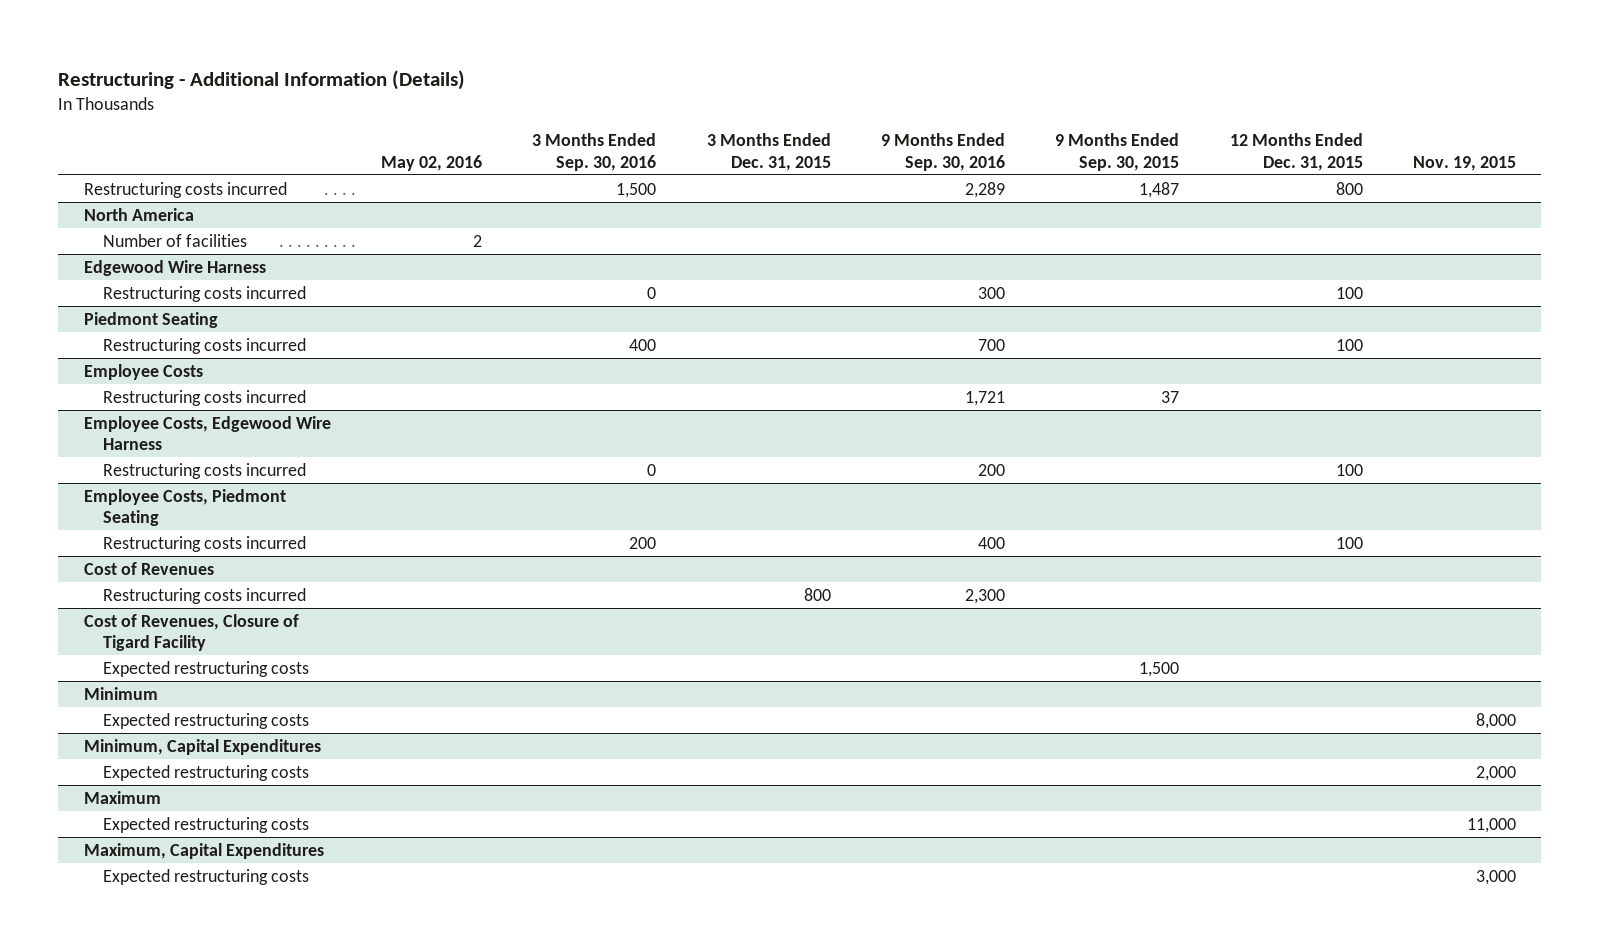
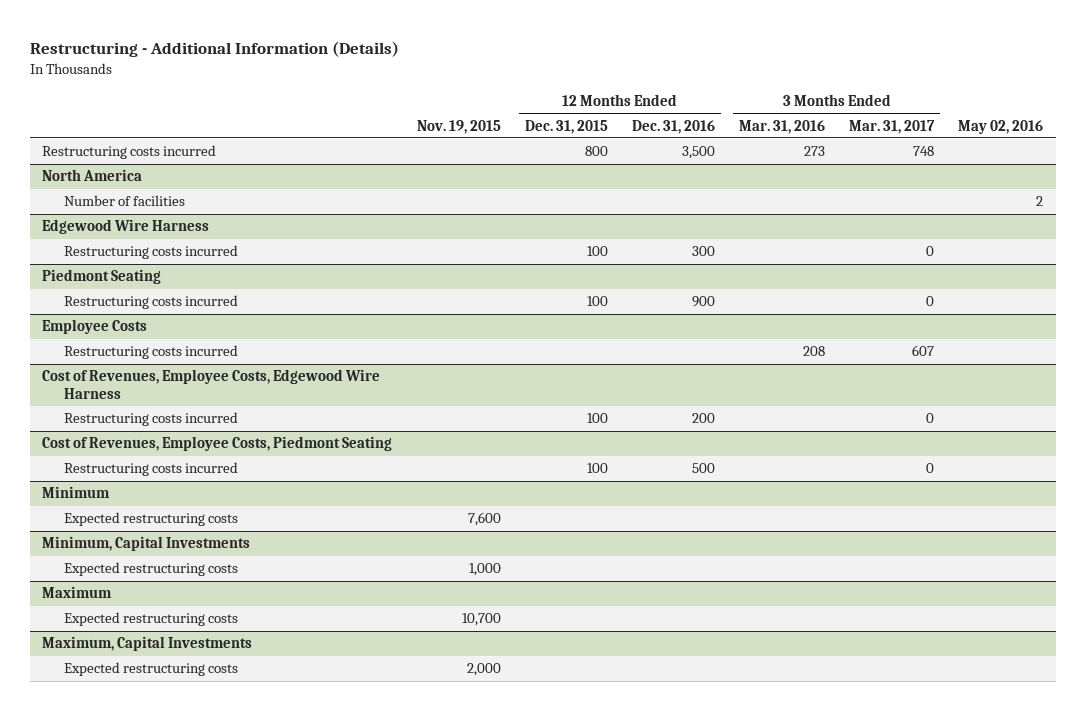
- | May 02, 2016 | 3 Months Ended Sep. 30, 2016 | 3 Months Ended Dec. 31, 2015 | 9 Months Ended Sep. 30, 2016 | 9 Months Ended Sep. 30, 2015 | 12 Months Ended Dec. 31, 2015 | Nov. 19, 2015
+ | Nov. 19, 2015 | 12 Months Ended Dec. 31, 2015 | 12 Months Ended Dec. 31, 2016 | 3 Months Ended Mar. 31, 2016 | 3 Months Ended Mar. 31, 2017 | May 02, 2016
- Employee Costs, Edgewood Wire Harness
+ Cost of Revenues, Employee Costs, Edgewood Wire Harness
- Employee Costs, Piedmont Seating
+ Cost of Revenues, Employee Costs, Piedmont Seating
- Cost of Revenues
- Restructuring costs incurred | | | 800 | 2,300 | | |
- Cost of Revenues, Closure of Tigard Facility
- Expected restructuring costs | | | | | 1,500 | |
@ Minimum
- Expected restructuring costs | | | | | | | 8,000
- Minimum, Capital Expenditures
- Expected restructuring costs | | | | | | | 2,000
@ Minimum
+ Expected restructuring costs | 7,600 | | | | |
+ Minimum, Capital Investments
+ Expected restructuring costs | 1,000 | | | | |
@ Maximum
- Expected restructuring costs | | | | | | | 11,000
- Maximum, Capital Expenditures
- Expected restructuring costs | | | | | | | 3,000
@ Maximum
+ Expected restructuring costs | 10,700 | | | | |
+ Maximum, Capital Investments
+ Expected restructuring costs | 2,000 | | | | |

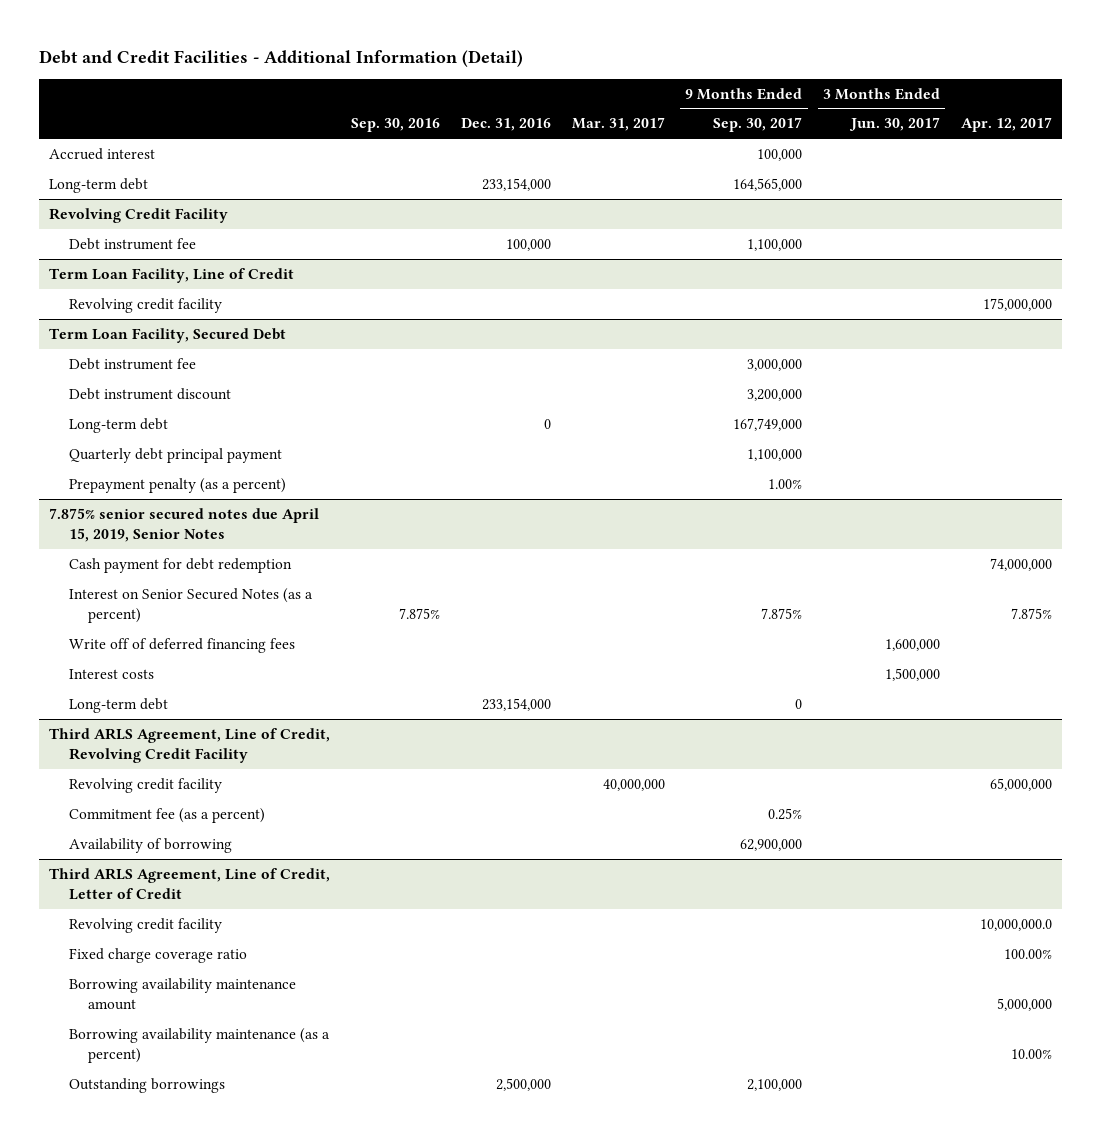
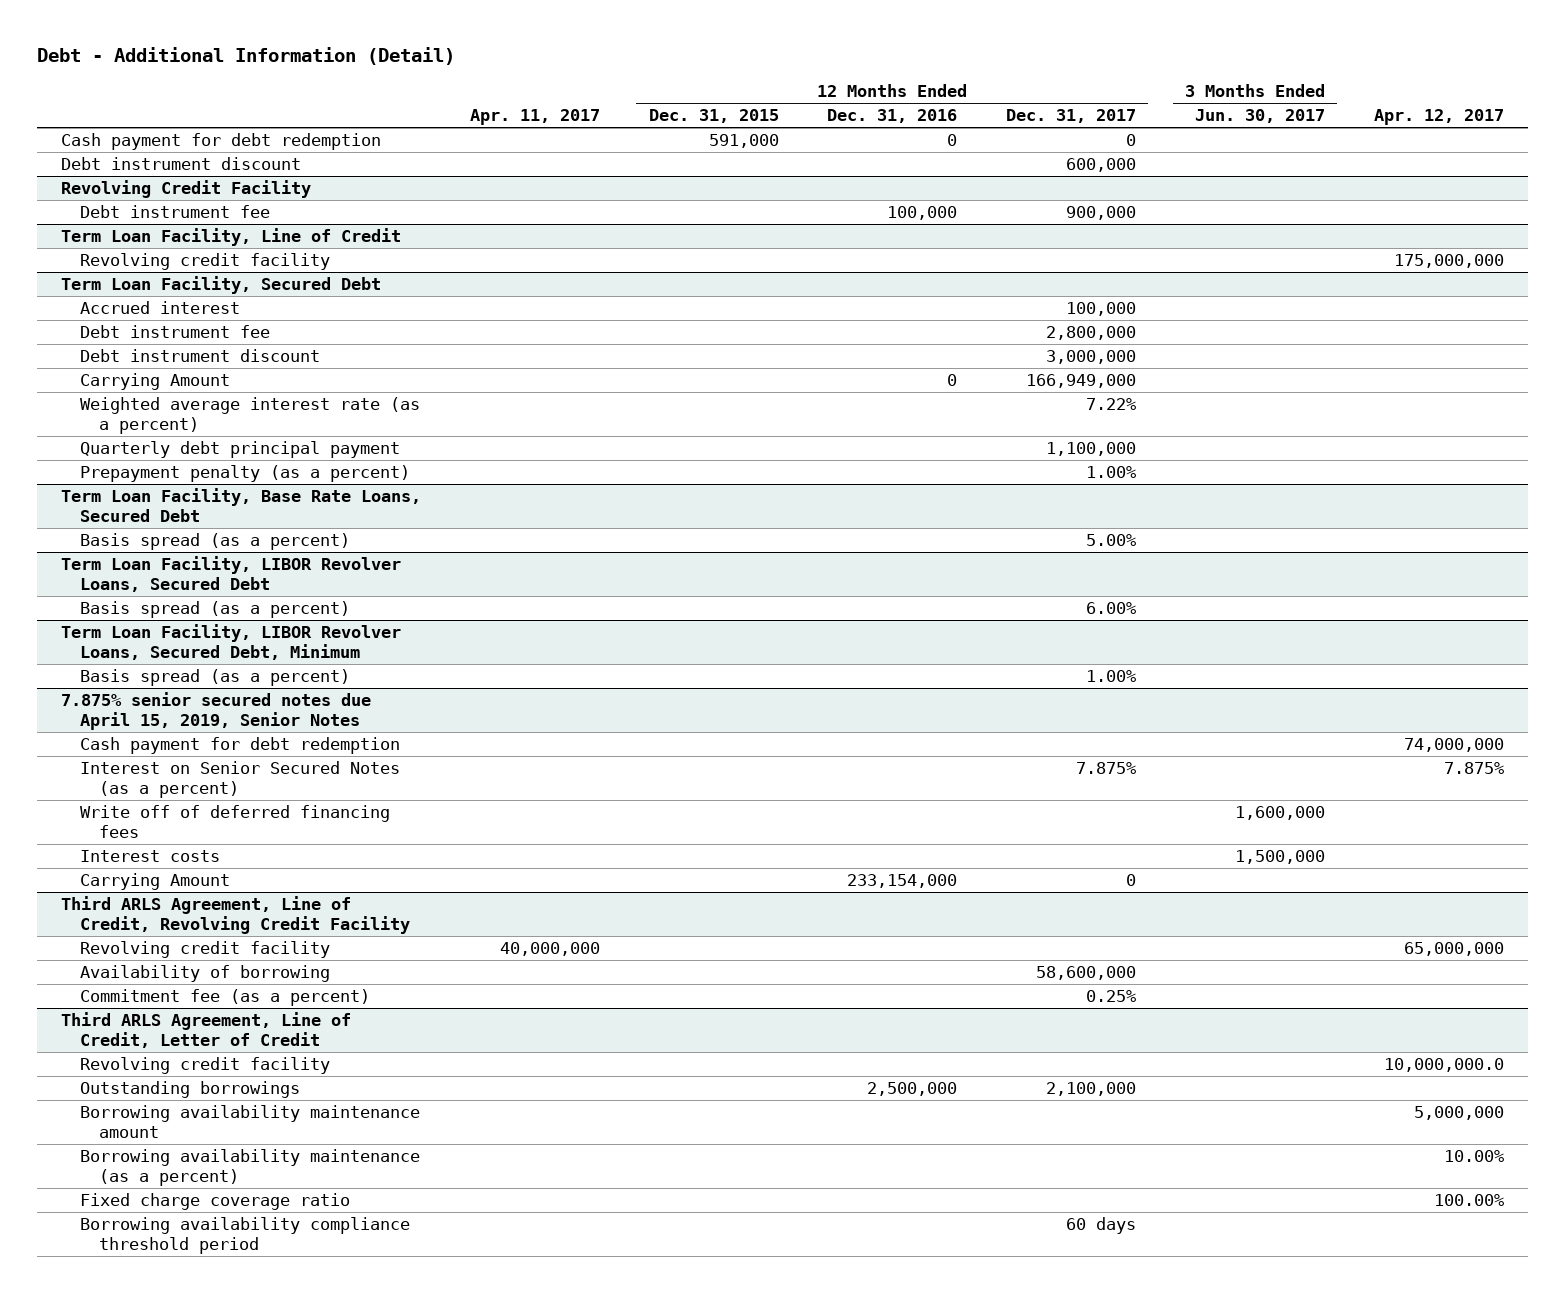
- Debt and Credit Facilities - Additional Information (Detail)
+ Debt - Additional Information (Detail)
- | Sep. 30, 2016 | Dec. 31, 2016 | Mar. 31, 2017 | 9 Months Ended Sep. 30, 2017 | 3 Months Ended Jun. 30, 2017 | Apr. 12, 2017
+ | Apr. 11, 2017 | 12 Months Ended Dec. 31, 2015 | 12 Months Ended Dec. 31, 2016 | 12 Months Ended Dec. 31, 2017 | 3 Months Ended Jun. 30, 2017 | Apr. 12, 2017
- Accrued interest | | | | 100,000 | |
- Long-term debt | | 233,154,000 | | 164,565,000 | |
+ Cash payment for debt redemption | | 591,000 | 0 | 0 | |
+ Debt instrument discount | | | | 600,000 | |
@ Term Loan Facility, Secured Debt
+ Accrued interest | | | | 100,000 | |
- Long-term debt | | 0 | | 167,749,000 | |
+ Carrying Amount | | | 0 | 166,949,000 | |
+ Weighted average interest rate (as a percent) | | | | 7.22% | |
+ Term Loan Facility, Base Rate Loans, Secured Debt
+ Basis spread (as a percent) | | | | 5.00% | |
+ Term Loan Facility, LIBOR Revolver Loans, Secured Debt
+ Basis spread (as a percent) | | | | 6.00% | |
+ Term Loan Facility, LIBOR Revolver Loans, Secured Debt, Minimum
+ Basis spread (as a percent) | | | | 1.00% | |
@ 7.875% senior secured notes due April 15, 2019, Senior Notes
- Long-term debt | | 233,154,000 | | 0 | |
+ Carrying Amount | | | 233,154,000 | 0 | |
@ Third ARLS Agreement, Line of Credit, Revolving Credit Facility
moved down: Commitment fee (as a percent) | | | | 0.25% | |
@ Third ARLS Agreement, Line of Credit, Letter of Credit
moved up: Outstanding borrowings | | | 2,500,000 | 2,100,000 | |
moved down: Fixed charge coverage ratio | | | | | | 100.00%
+ Borrowing availability compliance threshold period | | | | 60 days | |

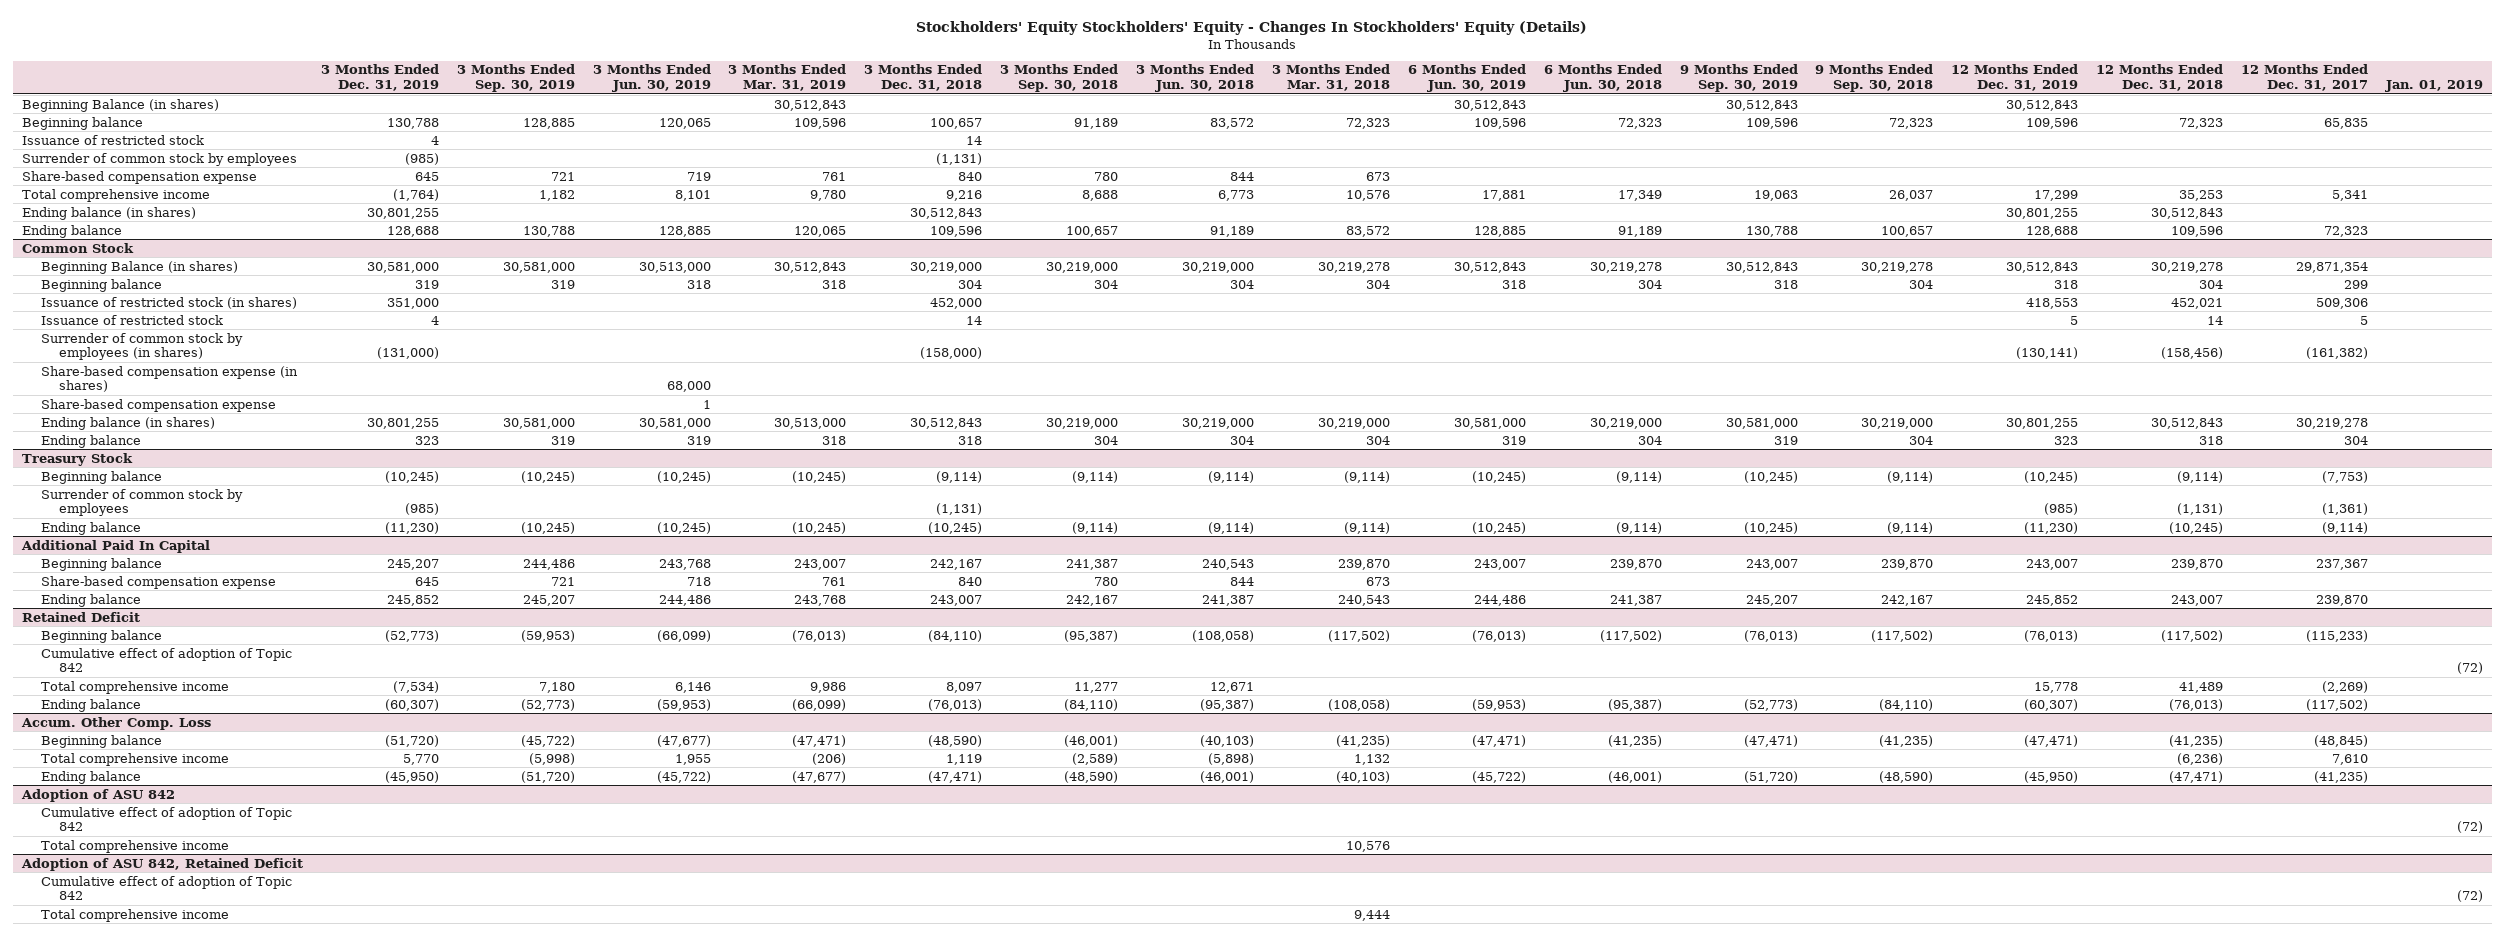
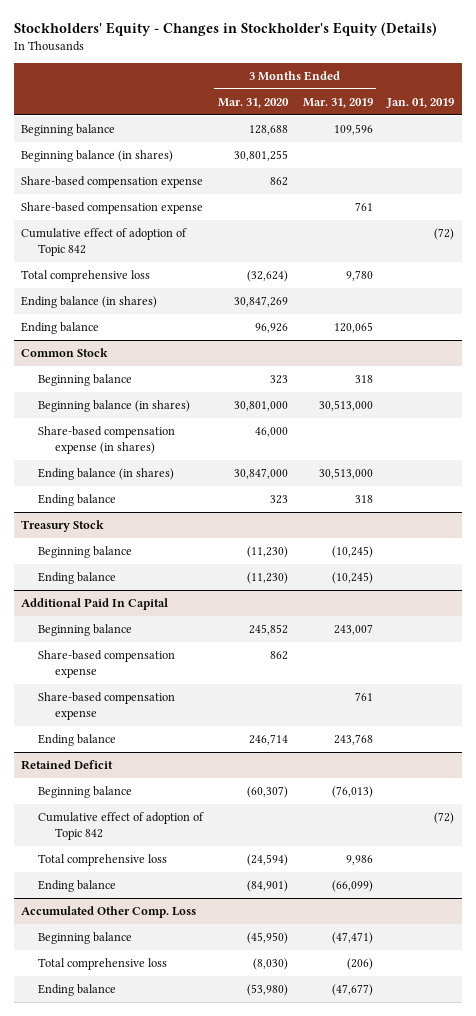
- Stockholders' Equity Stockholders' Equity - Changes In Stockholders' Equity (Details)
+ Stockholders' Equity - Changes in Stockholder's Equity (Details)
- | 3 Months Ended Dec. 31, 2019 | 3 Months Ended Sep. 30, 2019 | 3 Months Ended Jun. 30, 2019 | 3 Months Ended Mar. 31, 2019 | 3 Months Ended Dec. 31, 2018 | 3 Months Ended Sep. 30, 2018 | 3 Months Ended Jun. 30, 2018 | 3 Months Ended Mar. 31, 2018 | 6 Months Ended Jun. 30, 2019 | 6 Months Ended Jun. 30, 2018 | 9 Months Ended Sep. 30, 2019 | 9 Months Ended Sep. 30, 2018 | 12 Months Ended Dec. 31, 2019 | 12 Months Ended Dec. 31, 2018 | 12 Months Ended Dec. 31, 2017 | Jan. 01, 2019
+ | 3 Months Ended Mar. 31, 2020 | 3 Months Ended Mar. 31, 2019 | Jan. 01, 2019
- Beginning Balance (in shares) | | | | 30,512,843 | | | | | 30,512,843 | | 30,512,843 | | 30,512,843 | | |
- Issuance of restricted stock | 4 | | | | 14 | | | | | | | | | | |
- Surrender of common stock by employees | (985) | | | | (1,131) | | | | | | | | | | |
+ Beginning balance (in shares) | 30,801,255 | |
+ Share-based compensation expense | 862 | |
- Total comprehensive income | (1,764) | 1,182 | 8,101 | 9,780 | 9,216 | 8,688 | 6,773 | 10,576 | 17,881 | 17,349 | 19,063 | 26,037 | 17,299 | 35,253 | 5,341 |
+ Cumulative effect of adoption of Topic 842 | | | (72)
+ Total comprehensive loss | (32,624) | 9,780 |
@ Common Stock
- Beginning Balance (in shares) | 30,581,000 | 30,581,000 | 30,513,000 | 30,512,843 | 30,219,000 | 30,219,000 | 30,219,000 | 30,219,278 | 30,512,843 | 30,219,278 | 30,512,843 | 30,219,278 | 30,512,843 | 30,219,278 | 29,871,354 |
- Issuance of restricted stock (in shares) | 351,000 | | | | 452,000 | | | | | | | | 418,553 | 452,021 | 509,306 |
- Issuance of restricted stock | 4 | | | | 14 | | | | | | | | 5 | 14 | 5 |
- Surrender of common stock by employees (in shares) | (131,000) | | | | (158,000) | | | | | | | | (130,141) | (158,456) | (161,382) |
+ Beginning balance (in shares) | 30,801,000 | 30,513,000 |
- Share-based compensation expense | | | 1 | | | | | | | | | | | | |
@ Treasury Stock
- Surrender of common stock by employees | (985) | | | | (1,131) | | | | | | | | (985) | (1,131) | (1,361) |
@ Additional Paid In Capital
+ Share-based compensation expense | 862 | |
@ Retained Deficit
- Total comprehensive income | (7,534) | 7,180 | 6,146 | 9,986 | 8,097 | 11,277 | 12,671 | | | | | | 15,778 | 41,489 | (2,269) |
+ Total comprehensive loss | (24,594) | 9,986 |
- Accum. Other Comp. Loss
+ Accumulated Other Comp. Loss
- Total comprehensive income | 5,770 | (5,998) | 1,955 | (206) | 1,119 | (2,589) | (5,898) | 1,132 | | | | | | (6,236) | 7,610 |
+ Total comprehensive loss | (8,030) | (206) |
- Adoption of ASU 842
- Cumulative effect of adoption of Topic 842 | | | | | | | | | | | | | | | | (72)
- Total comprehensive income | | | | | | | | 10,576 | | | | | | | |
- Adoption of ASU 842, Retained Deficit
- Cumulative effect of adoption of Topic 842 | | | | | | | | | | | | | | | | (72)
- Total comprehensive income | | | | | | | | 9,444 | | | | | | | |

